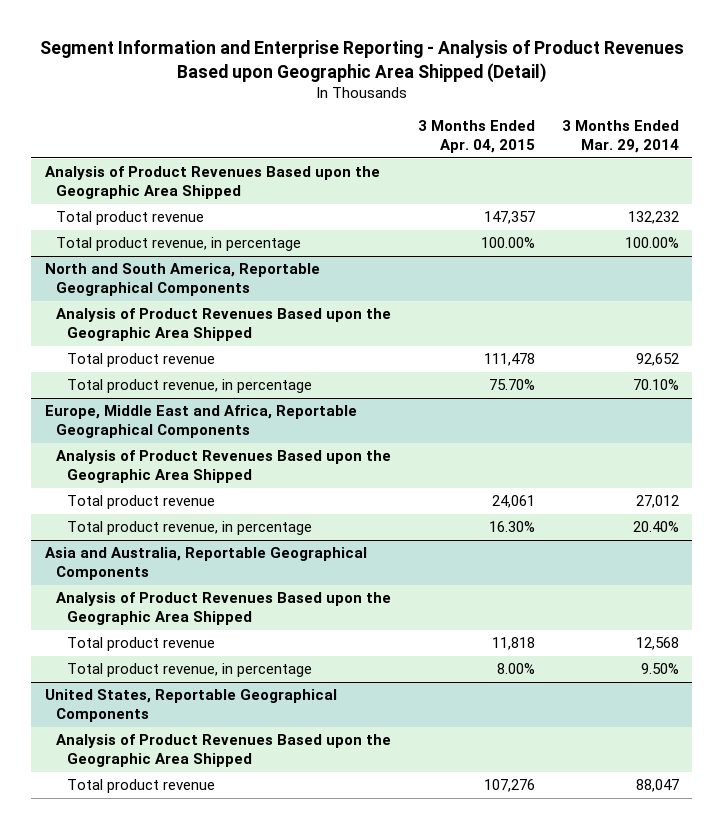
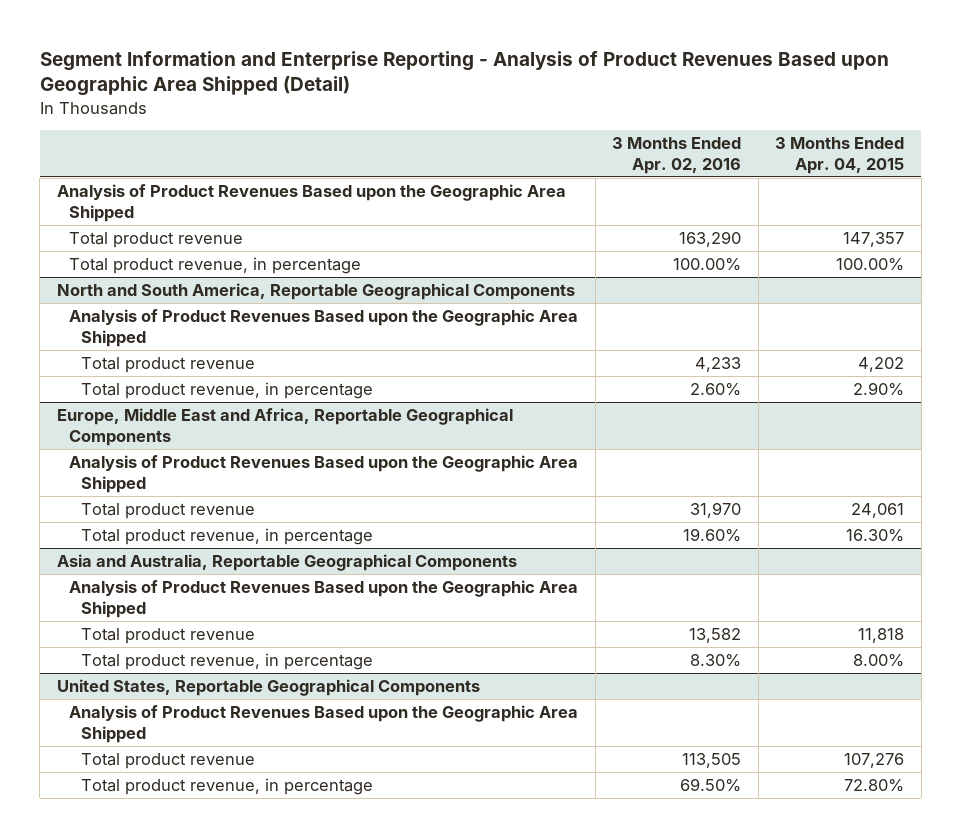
- | 3 Months Ended Apr. 04, 2015 | 3 Months Ended Mar. 29, 2014
+ | 3 Months Ended Apr. 02, 2016 | 3 Months Ended Apr. 04, 2015
@ North and South America, Reportable Geographical Components
- Total product revenue | 111,478 | 92,652
- Total product revenue, in percentage | 75.70% | 70.10%
+ Total product revenue | 4,233 | 4,202
+ Total product revenue, in percentage | 2.60% | 2.90%
@ United States, Reportable Geographical Components
+ Total product revenue, in percentage | 69.50% | 72.80%

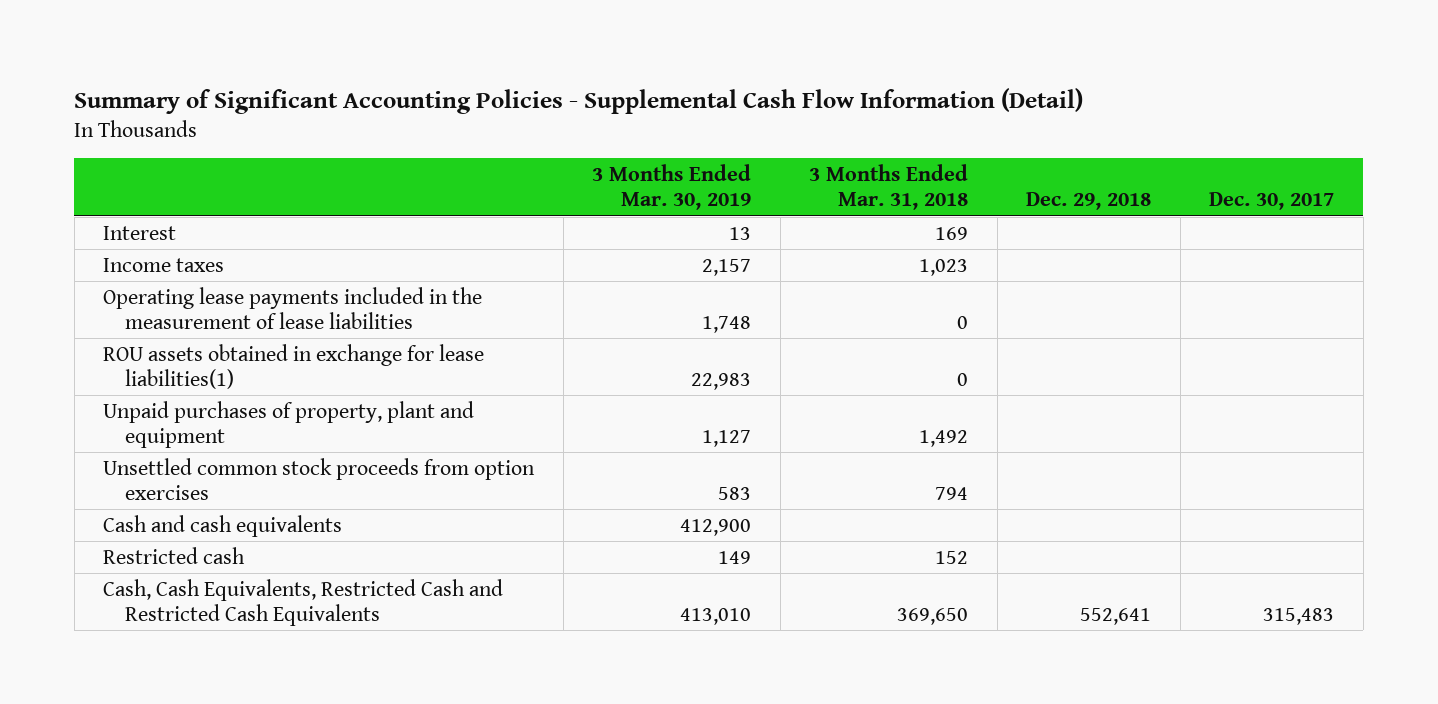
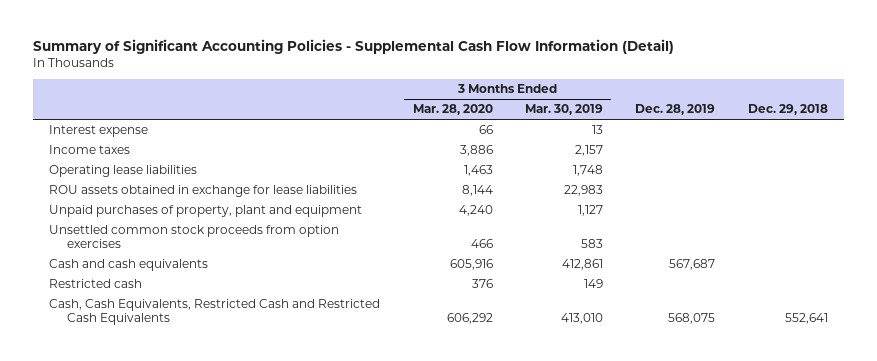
- | 3 Months Ended Mar. 30, 2019 | 3 Months Ended Mar. 31, 2018 | Dec. 29, 2018 | Dec. 30, 2017
+ | 3 Months Ended Mar. 28, 2020 | 3 Months Ended Mar. 30, 2019 | Dec. 28, 2019 | Dec. 29, 2018
- Interest | 13 | 169 | |
+ Interest expense | 66 | 13 | |
- Operating lease payments included in the measurement of lease liabilities | 1,748 | 0 | |
- ROU assets obtained in exchange for lease liabilities(1) | 22,983 | 0 | |
+ Operating lease liabilities | 1,463 | 1,748 | |
+ ROU assets obtained in exchange for lease liabilities | 8,144 | 22,983 | |
- Cash and cash equivalents | 412,900 | | |
+ Cash and cash equivalents | 605,916 | 412,861 | 567,687 |

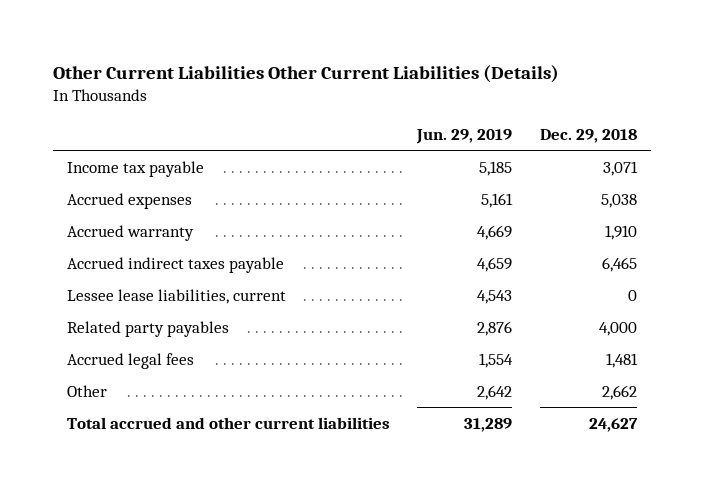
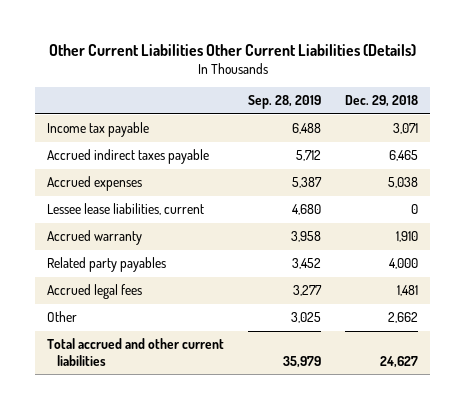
- | Jun. 29, 2019 | Dec. 29, 2018
+ | Sep. 28, 2019 | Dec. 29, 2018
moved down: Accrued expenses | 5,387 | 5,038
moved down: Accrued warranty | 3,958 | 1,910

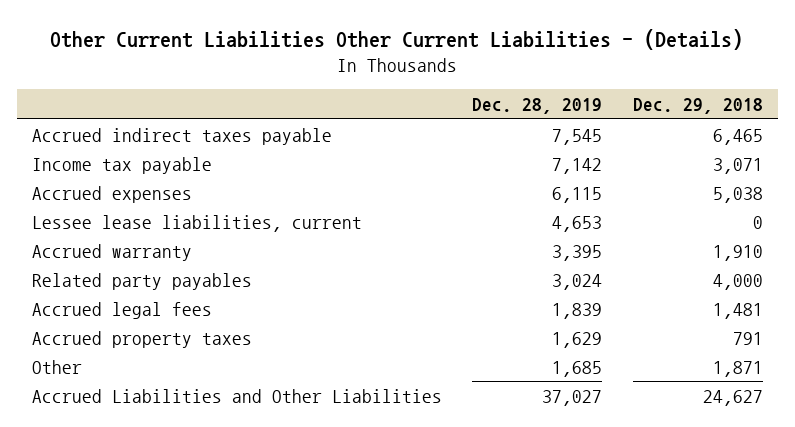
- Other Current Liabilities Other Current Liabilities (Details)
+ Other Current Liabilities Other Current Liabilities - (Details)
- | Sep. 28, 2019 | Dec. 29, 2018
+ | Dec. 28, 2019 | Dec. 29, 2018
moved down: Income tax payable | 7,142 | 3,071
- Other | 3,025 | 2,662
- Total accrued and other current liabilities | 35,979 | 24,627
+ Accrued property taxes | 1,629 | 791
+ Other | 1,685 | 1,871
+ Accrued Liabilities and Other Liabilities | 37,027 | 24,627

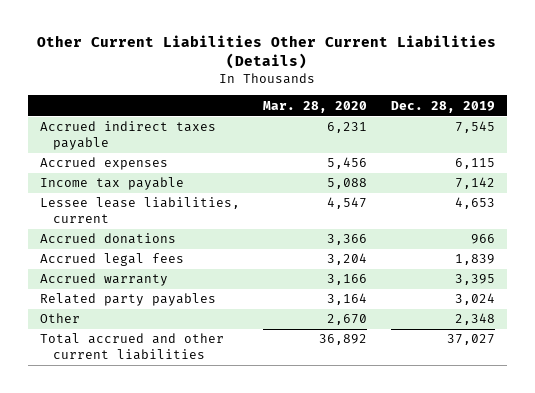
- Other Current Liabilities Other Current Liabilities - (Details)
+ Other Current Liabilities Other Current Liabilities (Details)
- | Dec. 28, 2019 | Dec. 29, 2018
+ | Mar. 28, 2020 | Dec. 28, 2019
moved down: Income tax payable | 5,088 | 7,142
+ Accrued donations | 3,366 | 966
moved up: Accrued legal fees | 3,204 | 1,839
- Accrued property taxes | 1,629 | 791
- Other | 1,685 | 1,871
- Accrued Liabilities and Other Liabilities | 37,027 | 24,627
+ Other | 2,670 | 2,348
+ Total accrued and other current liabilities | 36,892 | 37,027

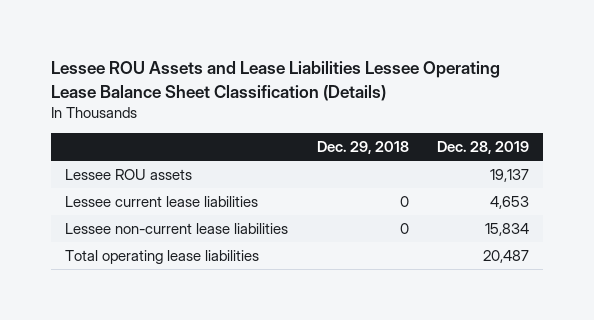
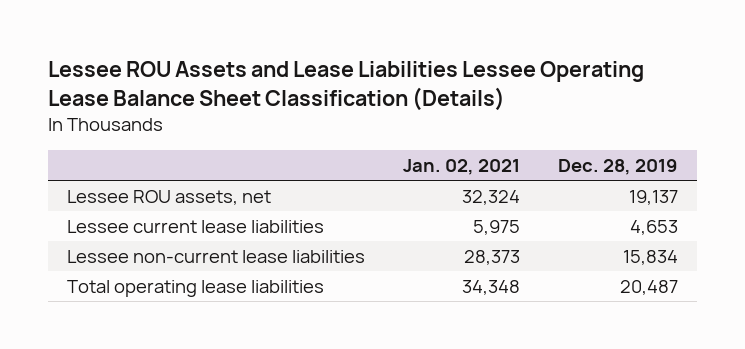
- | Dec. 29, 2018 | Dec. 28, 2019
+ | Jan. 02, 2021 | Dec. 28, 2019
- Lessee ROU assets | | 19,137
+ Lessee ROU assets, net | 32,324 | 19,137

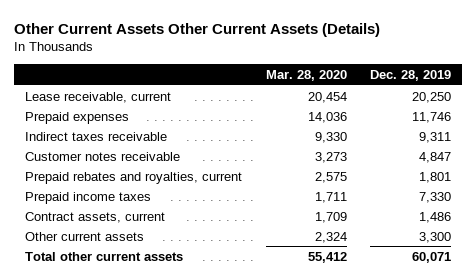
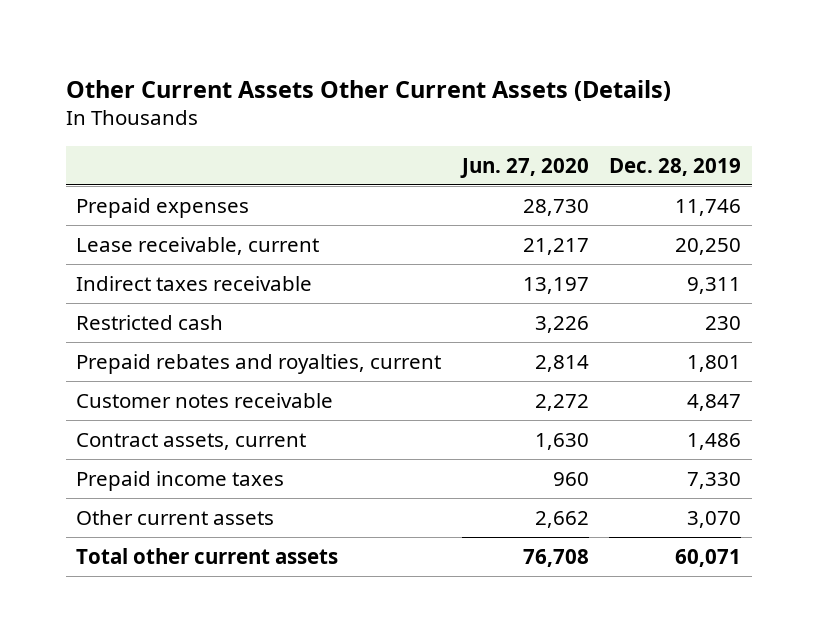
- | Mar. 28, 2020 | Dec. 28, 2019
+ | Jun. 27, 2020 | Dec. 28, 2019
moved down: Lease receivable, current | 21,217 | 20,250
+ Restricted cash | 3,226 | 230
moved down: Customer notes receivable | 2,272 | 4,847
- Other current assets | 2,324 | 3,300
moved down: Prepaid income taxes | 960 | 7,330
+ Other current assets | 2,662 | 3,070

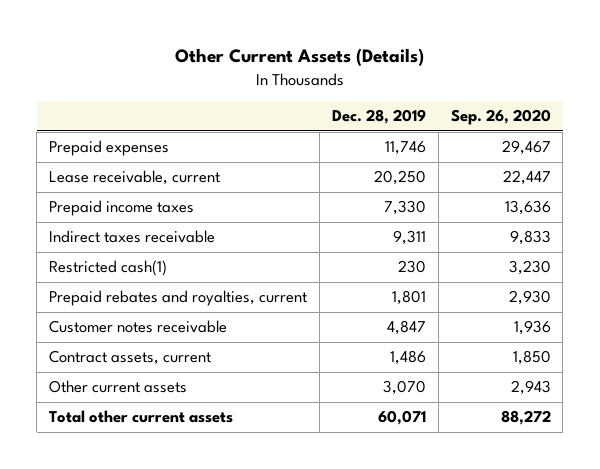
- Other Current Assets Other Current Assets (Details)
+ Other Current Assets (Details)
- | Jun. 27, 2020 | Dec. 28, 2019
+ | Dec. 28, 2019 | Sep. 26, 2020
moved up: Prepaid income taxes | 7,330 | 13,636
- Restricted cash | 3,226 | 230
+ Restricted cash(1) | 230 | 3,230

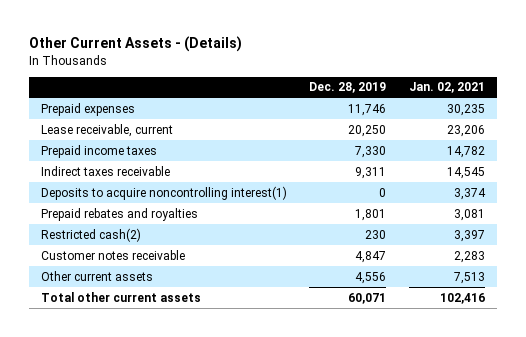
- Other Current Assets (Details)
+ Other Current Assets - (Details)
- | Dec. 28, 2019 | Sep. 26, 2020
+ | Dec. 28, 2019 | Jan. 02, 2021
- Restricted cash(1) | 230 | 3,230
- Prepaid rebates and royalties, current | 1,801 | 2,930
+ Deposits to acquire noncontrolling interest(1) | 0 | 3,374
+ Prepaid rebates and royalties | 1,801 | 3,081
+ Restricted cash(2) | 230 | 3,397
- Contract assets, current | 1,486 | 1,850
- Other current assets | 3,070 | 2,943
+ Other current assets | 4,556 | 7,513

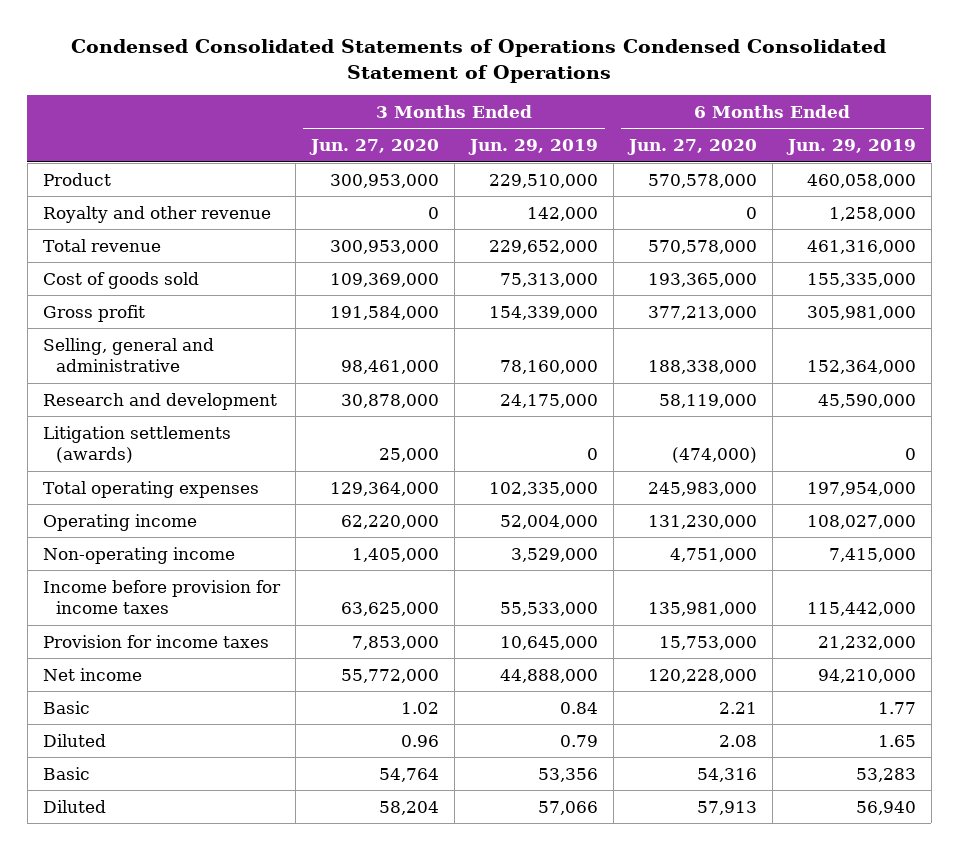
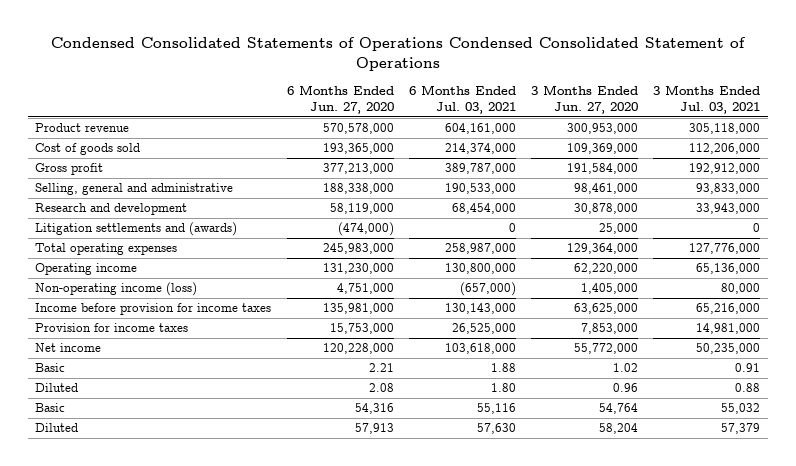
- | 3 Months Ended Jun. 27, 2020 | 3 Months Ended Jun. 29, 2019 | 6 Months Ended Jun. 27, 2020 | 6 Months Ended Jun. 29, 2019
+ | 6 Months Ended Jun. 27, 2020 | 6 Months Ended Jul. 03, 2021 | 3 Months Ended Jun. 27, 2020 | 3 Months Ended Jul. 03, 2021
- Product | 300,953,000 | 229,510,000 | 570,578,000 | 460,058,000
- Royalty and other revenue | 0 | 142,000 | 0 | 1,258,000
- Total revenue | 300,953,000 | 229,652,000 | 570,578,000 | 461,316,000
+ Product revenue | 570,578,000 | 604,161,000 | 300,953,000 | 305,118,000
- Litigation settlements (awards) | 25,000 | 0 | (474,000) | 0
+ Litigation settlements and (awards) | (474,000) | 0 | 25,000 | 0
- Non-operating income | 1,405,000 | 3,529,000 | 4,751,000 | 7,415,000
+ Non-operating income (loss) | 4,751,000 | (657,000) | 1,405,000 | 80,000

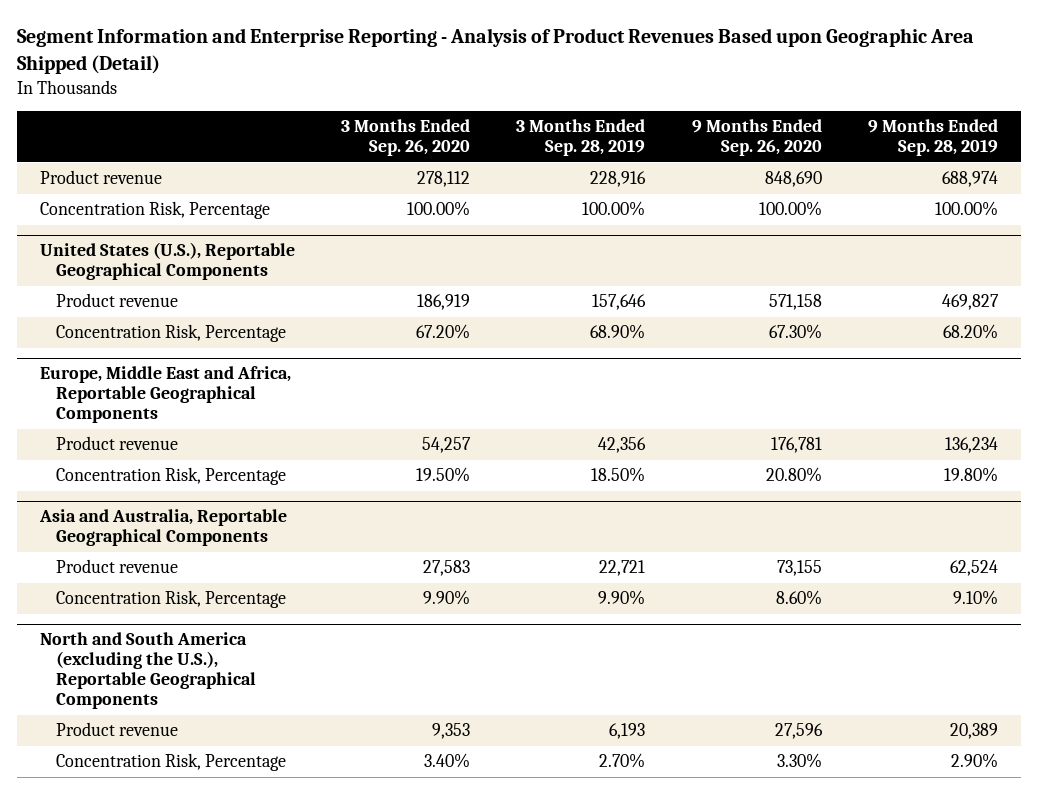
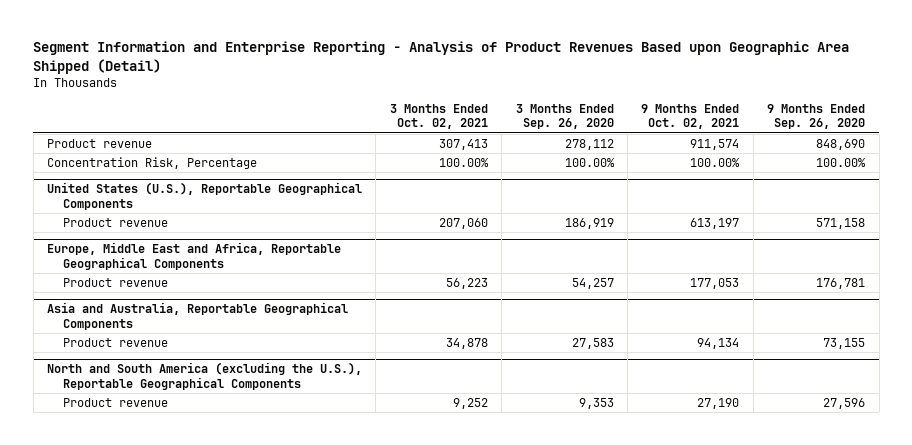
- | 3 Months Ended Sep. 26, 2020 | 3 Months Ended Sep. 28, 2019 | 9 Months Ended Sep. 26, 2020 | 9 Months Ended Sep. 28, 2019
+ | 3 Months Ended Oct. 02, 2021 | 3 Months Ended Sep. 26, 2020 | 9 Months Ended Oct. 02, 2021 | 9 Months Ended Sep. 26, 2020
@ United States (U.S.), Reportable Geographical Components
- Concentration Risk, Percentage | 67.20% | 68.90% | 67.30% | 68.20%
@ Europe, Middle East and Africa, Reportable Geographical Components
- Concentration Risk, Percentage | 19.50% | 18.50% | 20.80% | 19.80%
@ Asia and Australia, Reportable Geographical Components
- Concentration Risk, Percentage | 9.90% | 9.90% | 8.60% | 9.10%
@ North and South America (excluding the U.S.), Reportable Geographical Components
- Concentration Risk, Percentage | 3.40% | 2.70% | 3.30% | 2.90%

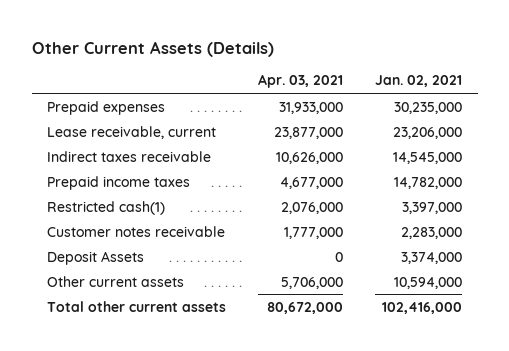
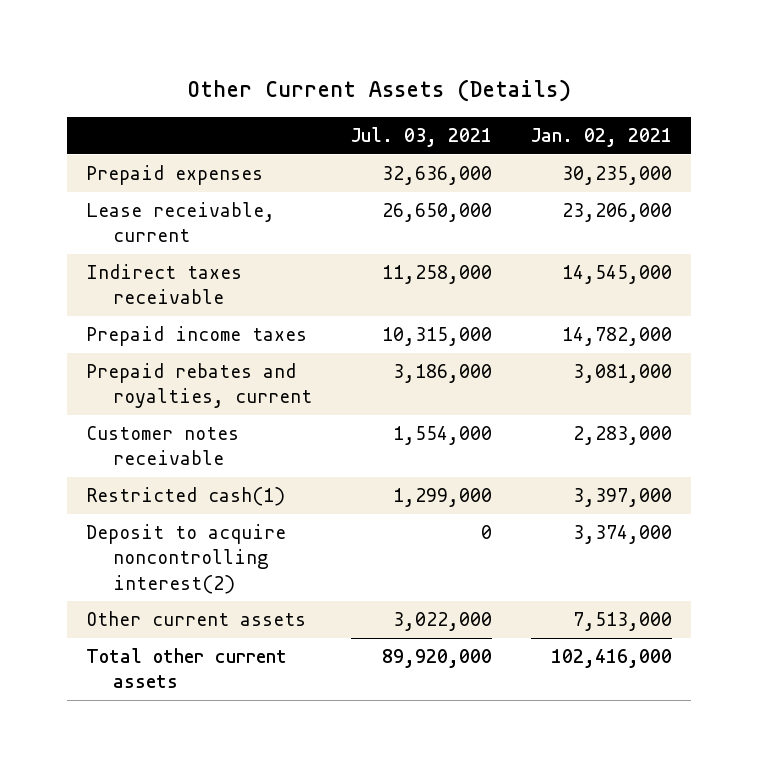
- | Apr. 03, 2021 | Jan. 02, 2021
+ | Jul. 03, 2021 | Jan. 02, 2021
+ Prepaid rebates and royalties, current | 3,186,000 | 3,081,000
- Deposit Assets | 0 | 3,374,000
- Other current assets | 5,706,000 | 10,594,000
moved down: Restricted cash(1) | 1,299,000 | 3,397,000
+ Deposit to acquire noncontrolling interest(2) | 0 | 3,374,000
+ Other current assets | 3,022,000 | 7,513,000

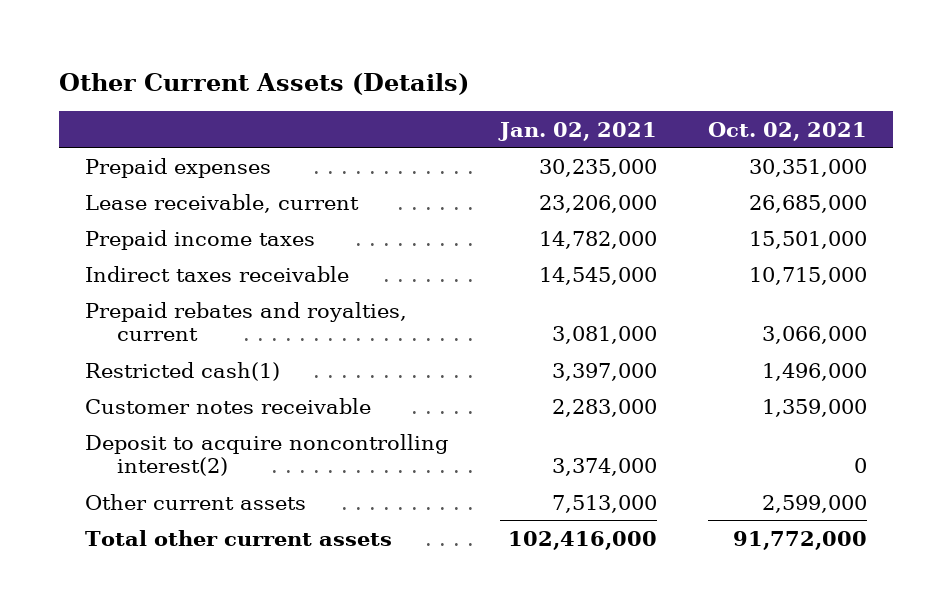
- | Jul. 03, 2021 | Jan. 02, 2021
+ | Jan. 02, 2021 | Oct. 02, 2021
moved down: Indirect taxes receivable | 14,545,000 | 10,715,000
moved down: Customer notes receivable | 2,283,000 | 1,359,000

